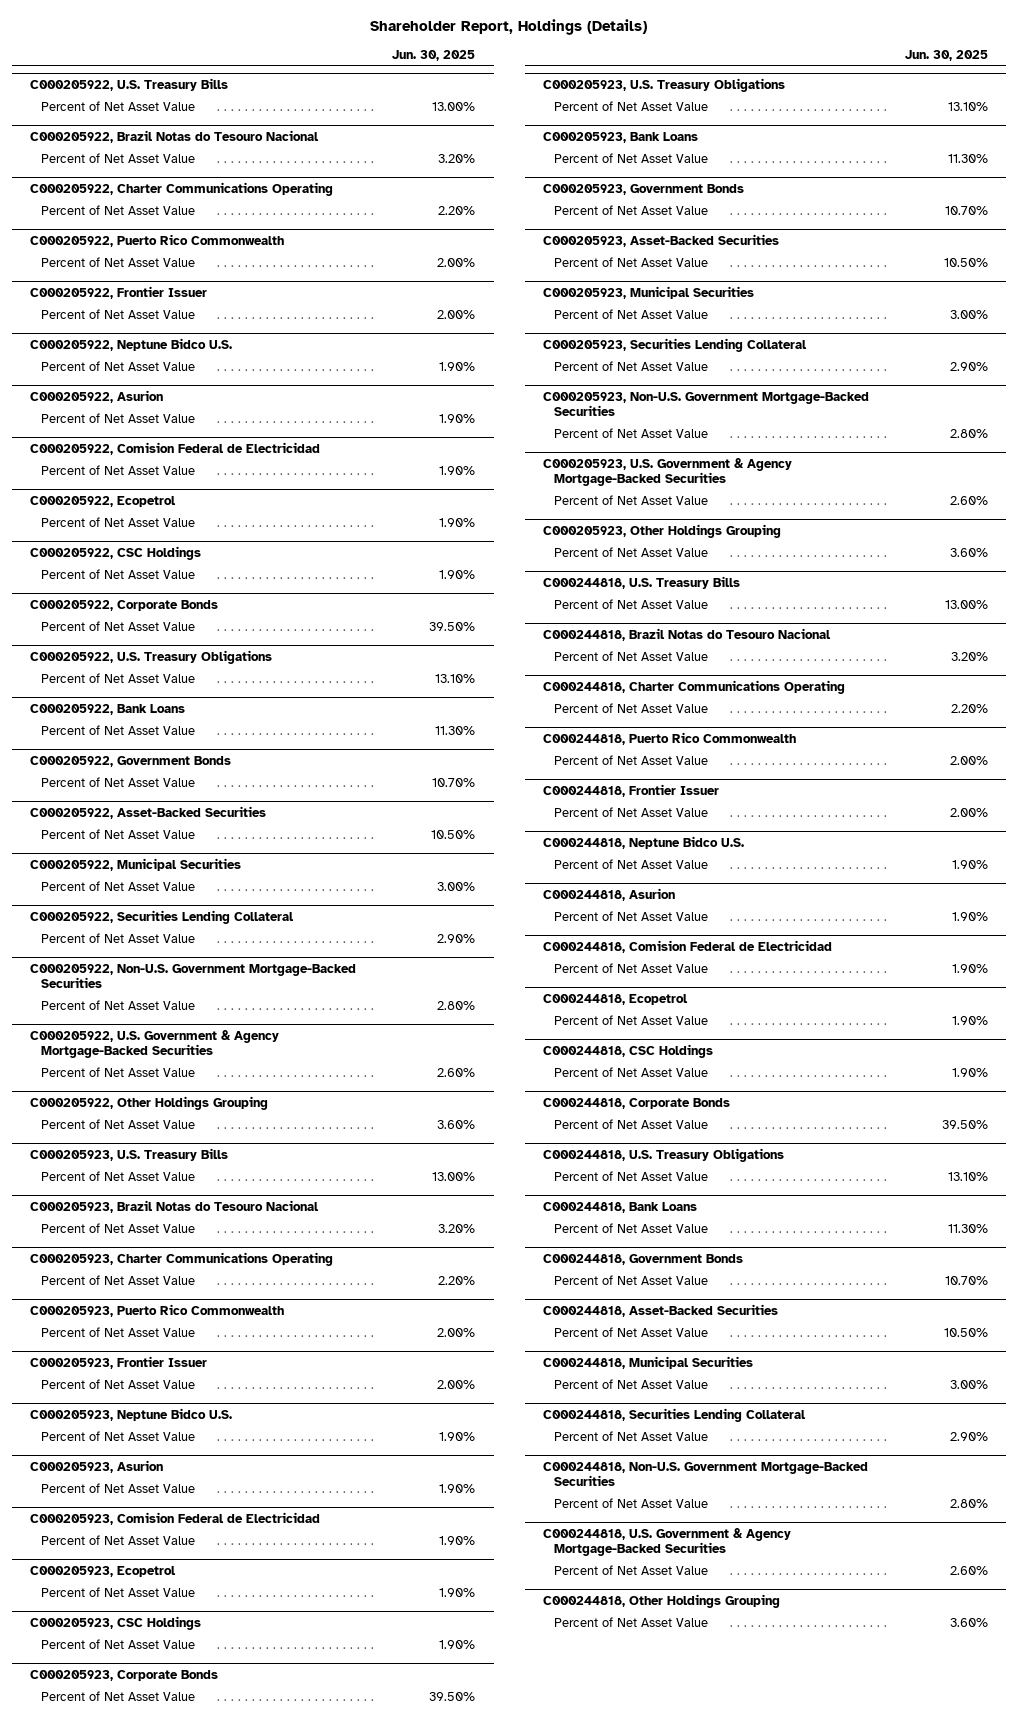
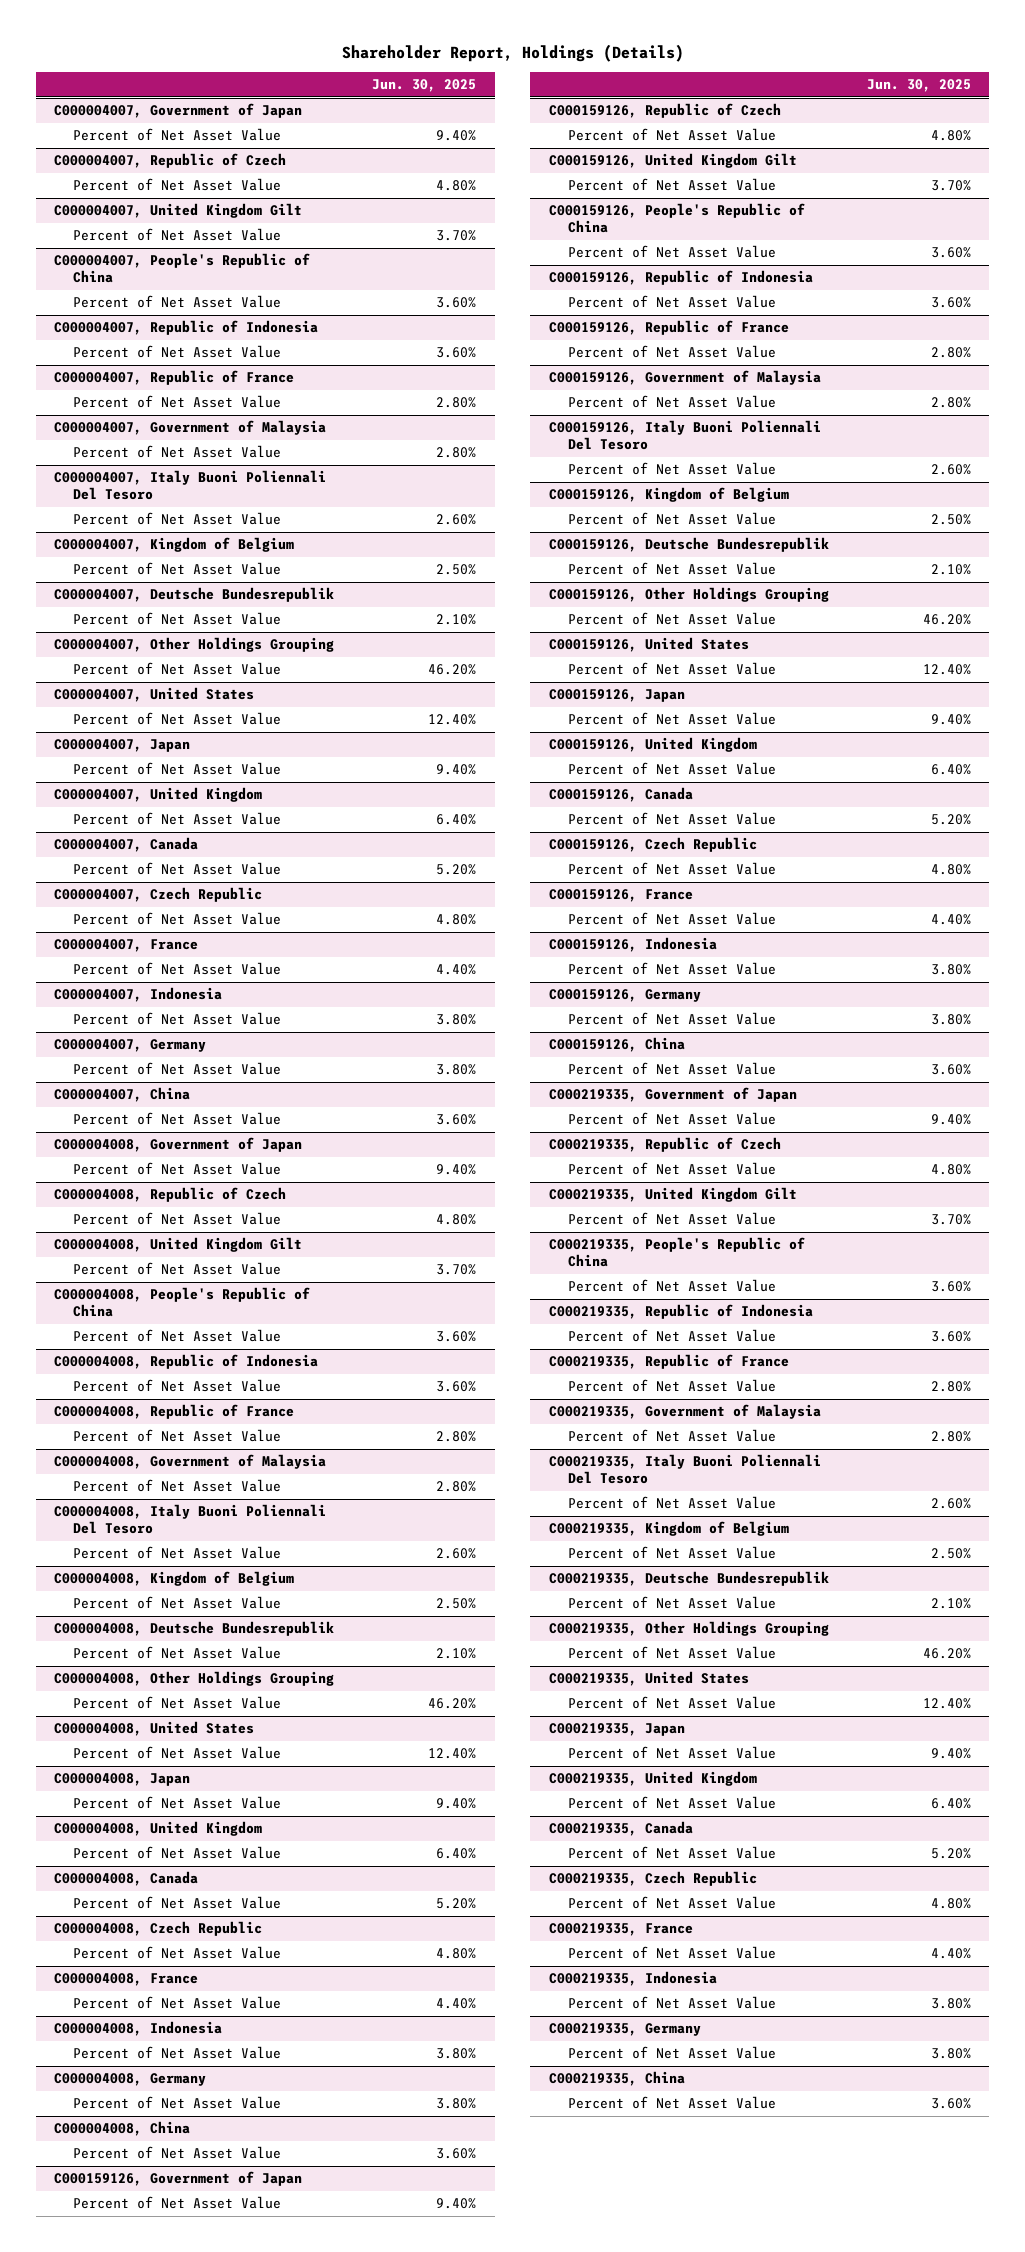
- C000205922, U.S. Treasury Bills
- Percent of Net Asset Value | 13.00%
- C000205922, Brazil Notas do Tesouro Nacional
- Percent of Net Asset Value | 3.20%
- C000205922, Charter Communications Operating
- Percent of Net Asset Value | 2.20%
- C000205922, Puerto Rico Commonwealth
- Percent of Net Asset Value | 2.00%
- C000205922, Frontier Issuer
- Percent of Net Asset Value | 2.00%
- C000205922, Neptune Bidco U.S.
- Percent of Net Asset Value | 1.90%
- C000205922, Asurion
- Percent of Net Asset Value | 1.90%
- C000205922, Comision Federal de Electricidad
- Percent of Net Asset Value | 1.90%
- C000205922, Ecopetrol
- Percent of Net Asset Value | 1.90%
- C000205922, CSC Holdings
- Percent of Net Asset Value | 1.90%
- C000205922, Corporate Bonds
- Percent of Net Asset Value | 39.50%
- C000205922, U.S. Treasury Obligations
- Percent of Net Asset Value | 13.10%
- C000205922, Bank Loans
- Percent of Net Asset Value | 11.30%
- C000205922, Government Bonds
- Percent of Net Asset Value | 10.70%
- C000205922, Asset-Backed Securities
- Percent of Net Asset Value | 10.50%
- C000205922, Municipal Securities
- Percent of Net Asset Value | 3.00%
- C000205922, Securities Lending Collateral
- Percent of Net Asset Value | 2.90%
- C000205922, Non-U.S. Government Mortgage-Backed Securities
+ C000004007, Government of Japan
+ Percent of Net Asset Value | 9.40%
+ C000004007, Republic of Czech
+ Percent of Net Asset Value | 4.80%
+ C000004007, United Kingdom Gilt
+ Percent of Net Asset Value | 3.70%
+ C000004007, People's Republic of China
+ Percent of Net Asset Value | 3.60%
+ C000004007, Republic of Indonesia
+ Percent of Net Asset Value | 3.60%
+ C000004007, Republic of France
- C000205922, U.S. Government & Agency Mortgage-Backed Securities
+ C000004007, Government of Malaysia
+ Percent of Net Asset Value | 2.80%
+ C000004007, Italy Buoni Poliennali Del Tesoro
- C000205922, Other Holdings Grouping
+ C000004007, Kingdom of Belgium
+ Percent of Net Asset Value | 2.50%
+ C000004007, Deutsche Bundesrepublik
+ Percent of Net Asset Value | 2.10%
+ C000004007, Other Holdings Grouping
+ Percent of Net Asset Value | 46.20%
+ C000004007, United States
+ Percent of Net Asset Value | 12.40%
+ C000004007, Japan
+ Percent of Net Asset Value | 9.40%
+ C000004007, United Kingdom
+ Percent of Net Asset Value | 6.40%
+ C000004007, Canada
+ Percent of Net Asset Value | 5.20%
+ C000004007, Czech Republic
+ Percent of Net Asset Value | 4.80%
+ C000004007, France
+ Percent of Net Asset Value | 4.40%
+ C000004007, Indonesia
+ Percent of Net Asset Value | 3.80%
+ C000004007, Germany
+ Percent of Net Asset Value | 3.80%
+ C000004007, China
- C000205923, U.S. Treasury Bills
- Percent of Net Asset Value | 13.00%
- C000205923, Brazil Notas do Tesouro Nacional
- Percent of Net Asset Value | 3.20%
- C000205923, Charter Communications Operating
- Percent of Net Asset Value | 2.20%
- C000205923, Puerto Rico Commonwealth
- Percent of Net Asset Value | 2.00%
- C000205923, Frontier Issuer
- Percent of Net Asset Value | 2.00%
- C000205923, Neptune Bidco U.S.
- Percent of Net Asset Value | 1.90%
- C000205923, Asurion
- Percent of Net Asset Value | 1.90%
- C000205923, Comision Federal de Electricidad
- Percent of Net Asset Value | 1.90%
- C000205923, Ecopetrol
- Percent of Net Asset Value | 1.90%
- C000205923, CSC Holdings
- Percent of Net Asset Value | 1.90%
- C000205923, Corporate Bonds
- Percent of Net Asset Value | 39.50%
- C000205923, U.S. Treasury Obligations
- Percent of Net Asset Value | 13.10%
- C000205923, Bank Loans
- Percent of Net Asset Value | 11.30%
- C000205923, Government Bonds
- Percent of Net Asset Value | 10.70%
- C000205923, Asset-Backed Securities
- Percent of Net Asset Value | 10.50%
- C000205923, Municipal Securities
- Percent of Net Asset Value | 3.00%
- C000205923, Securities Lending Collateral
- Percent of Net Asset Value | 2.90%
- C000205923, Non-U.S. Government Mortgage-Backed Securities
+ C000004008, Government of Japan
+ Percent of Net Asset Value | 9.40%
+ C000004008, Republic of Czech
+ Percent of Net Asset Value | 4.80%
+ C000004008, United Kingdom Gilt
+ Percent of Net Asset Value | 3.70%
+ C000004008, People's Republic of China
+ Percent of Net Asset Value | 3.60%
+ C000004008, Republic of Indonesia
+ Percent of Net Asset Value | 3.60%
+ C000004008, Republic of France
- C000205923, U.S. Government & Agency Mortgage-Backed Securities
+ C000004008, Government of Malaysia
+ Percent of Net Asset Value | 2.80%
+ C000004008, Italy Buoni Poliennali Del Tesoro
- C000205923, Other Holdings Grouping
+ C000004008, Kingdom of Belgium
+ Percent of Net Asset Value | 2.50%
+ C000004008, Deutsche Bundesrepublik
+ Percent of Net Asset Value | 2.10%
+ C000004008, Other Holdings Grouping
+ Percent of Net Asset Value | 46.20%
+ C000004008, United States
+ Percent of Net Asset Value | 12.40%
+ C000004008, Japan
+ Percent of Net Asset Value | 9.40%
+ C000004008, United Kingdom
+ Percent of Net Asset Value | 6.40%
+ C000004008, Canada
+ Percent of Net Asset Value | 5.20%
+ C000004008, Czech Republic
+ Percent of Net Asset Value | 4.80%
+ C000004008, France
+ Percent of Net Asset Value | 4.40%
+ C000004008, Indonesia
+ Percent of Net Asset Value | 3.80%
+ C000004008, Germany
+ Percent of Net Asset Value | 3.80%
+ C000004008, China
- C000244818, U.S. Treasury Bills
- Percent of Net Asset Value | 13.00%
- C000244818, Brazil Notas do Tesouro Nacional
- Percent of Net Asset Value | 3.20%
- C000244818, Charter Communications Operating
- Percent of Net Asset Value | 2.20%
- C000244818, Puerto Rico Commonwealth
- Percent of Net Asset Value | 2.00%
- C000244818, Frontier Issuer
- Percent of Net Asset Value | 2.00%
- C000244818, Neptune Bidco U.S.
- Percent of Net Asset Value | 1.90%
- C000244818, Asurion
- Percent of Net Asset Value | 1.90%
- C000244818, Comision Federal de Electricidad
- Percent of Net Asset Value | 1.90%
- C000244818, Ecopetrol
- Percent of Net Asset Value | 1.90%
- C000244818, CSC Holdings
- Percent of Net Asset Value | 1.90%
- C000244818, Corporate Bonds
- Percent of Net Asset Value | 39.50%
- C000244818, U.S. Treasury Obligations
- Percent of Net Asset Value | 13.10%
- C000244818, Bank Loans
- Percent of Net Asset Value | 11.30%
- C000244818, Government Bonds
- Percent of Net Asset Value | 10.70%
- C000244818, Asset-Backed Securities
- Percent of Net Asset Value | 10.50%
- C000244818, Municipal Securities
- Percent of Net Asset Value | 3.00%
- C000244818, Securities Lending Collateral
- Percent of Net Asset Value | 2.90%
- C000244818, Non-U.S. Government Mortgage-Backed Securities
+ C000159126, Government of Japan
+ Percent of Net Asset Value | 9.40%
+ C000159126, Republic of Czech
+ Percent of Net Asset Value | 4.80%
+ C000159126, United Kingdom Gilt
+ Percent of Net Asset Value | 3.70%
+ C000159126, People's Republic of China
+ Percent of Net Asset Value | 3.60%
+ C000159126, Republic of Indonesia
+ Percent of Net Asset Value | 3.60%
+ C000159126, Republic of France
- C000244818, U.S. Government & Agency Mortgage-Backed Securities
+ C000159126, Government of Malaysia
+ Percent of Net Asset Value | 2.80%
+ C000159126, Italy Buoni Poliennali Del Tesoro
- C000244818, Other Holdings Grouping
+ C000159126, Kingdom of Belgium
+ Percent of Net Asset Value | 2.50%
+ C000159126, Deutsche Bundesrepublik
+ Percent of Net Asset Value | 2.10%
+ C000159126, Other Holdings Grouping
+ Percent of Net Asset Value | 46.20%
+ C000159126, United States
+ Percent of Net Asset Value | 12.40%
+ C000159126, Japan
+ Percent of Net Asset Value | 9.40%
+ C000159126, United Kingdom
+ Percent of Net Asset Value | 6.40%
+ C000159126, Canada
+ Percent of Net Asset Value | 5.20%
+ C000159126, Czech Republic
+ Percent of Net Asset Value | 4.80%
+ C000159126, France
+ Percent of Net Asset Value | 4.40%
+ C000159126, Indonesia
+ Percent of Net Asset Value | 3.80%
+ C000159126, Germany
+ Percent of Net Asset Value | 3.80%
+ C000159126, China
+ C000219335, Government of Japan
+ Percent of Net Asset Value | 9.40%
+ C000219335, Republic of Czech
+ Percent of Net Asset Value | 4.80%
+ C000219335, United Kingdom Gilt
+ Percent of Net Asset Value | 3.70%
+ C000219335, People's Republic of China
+ Percent of Net Asset Value | 3.60%
+ C000219335, Republic of Indonesia
+ Percent of Net Asset Value | 3.60%
+ C000219335, Republic of France
+ Percent of Net Asset Value | 2.80%
+ C000219335, Government of Malaysia
+ Percent of Net Asset Value | 2.80%
+ C000219335, Italy Buoni Poliennali Del Tesoro
+ Percent of Net Asset Value | 2.60%
+ C000219335, Kingdom of Belgium
+ Percent of Net Asset Value | 2.50%
+ C000219335, Deutsche Bundesrepublik
+ Percent of Net Asset Value | 2.10%
+ C000219335, Other Holdings Grouping
+ Percent of Net Asset Value | 46.20%
+ C000219335, United States
+ Percent of Net Asset Value | 12.40%
+ C000219335, Japan
+ Percent of Net Asset Value | 9.40%
+ C000219335, United Kingdom
+ Percent of Net Asset Value | 6.40%
+ C000219335, Canada
+ Percent of Net Asset Value | 5.20%
+ C000219335, Czech Republic
+ Percent of Net Asset Value | 4.80%
+ C000219335, France
+ Percent of Net Asset Value | 4.40%
+ C000219335, Indonesia
+ Percent of Net Asset Value | 3.80%
+ C000219335, Germany
+ Percent of Net Asset Value | 3.80%
+ C000219335, China
+ Percent of Net Asset Value | 3.60%

